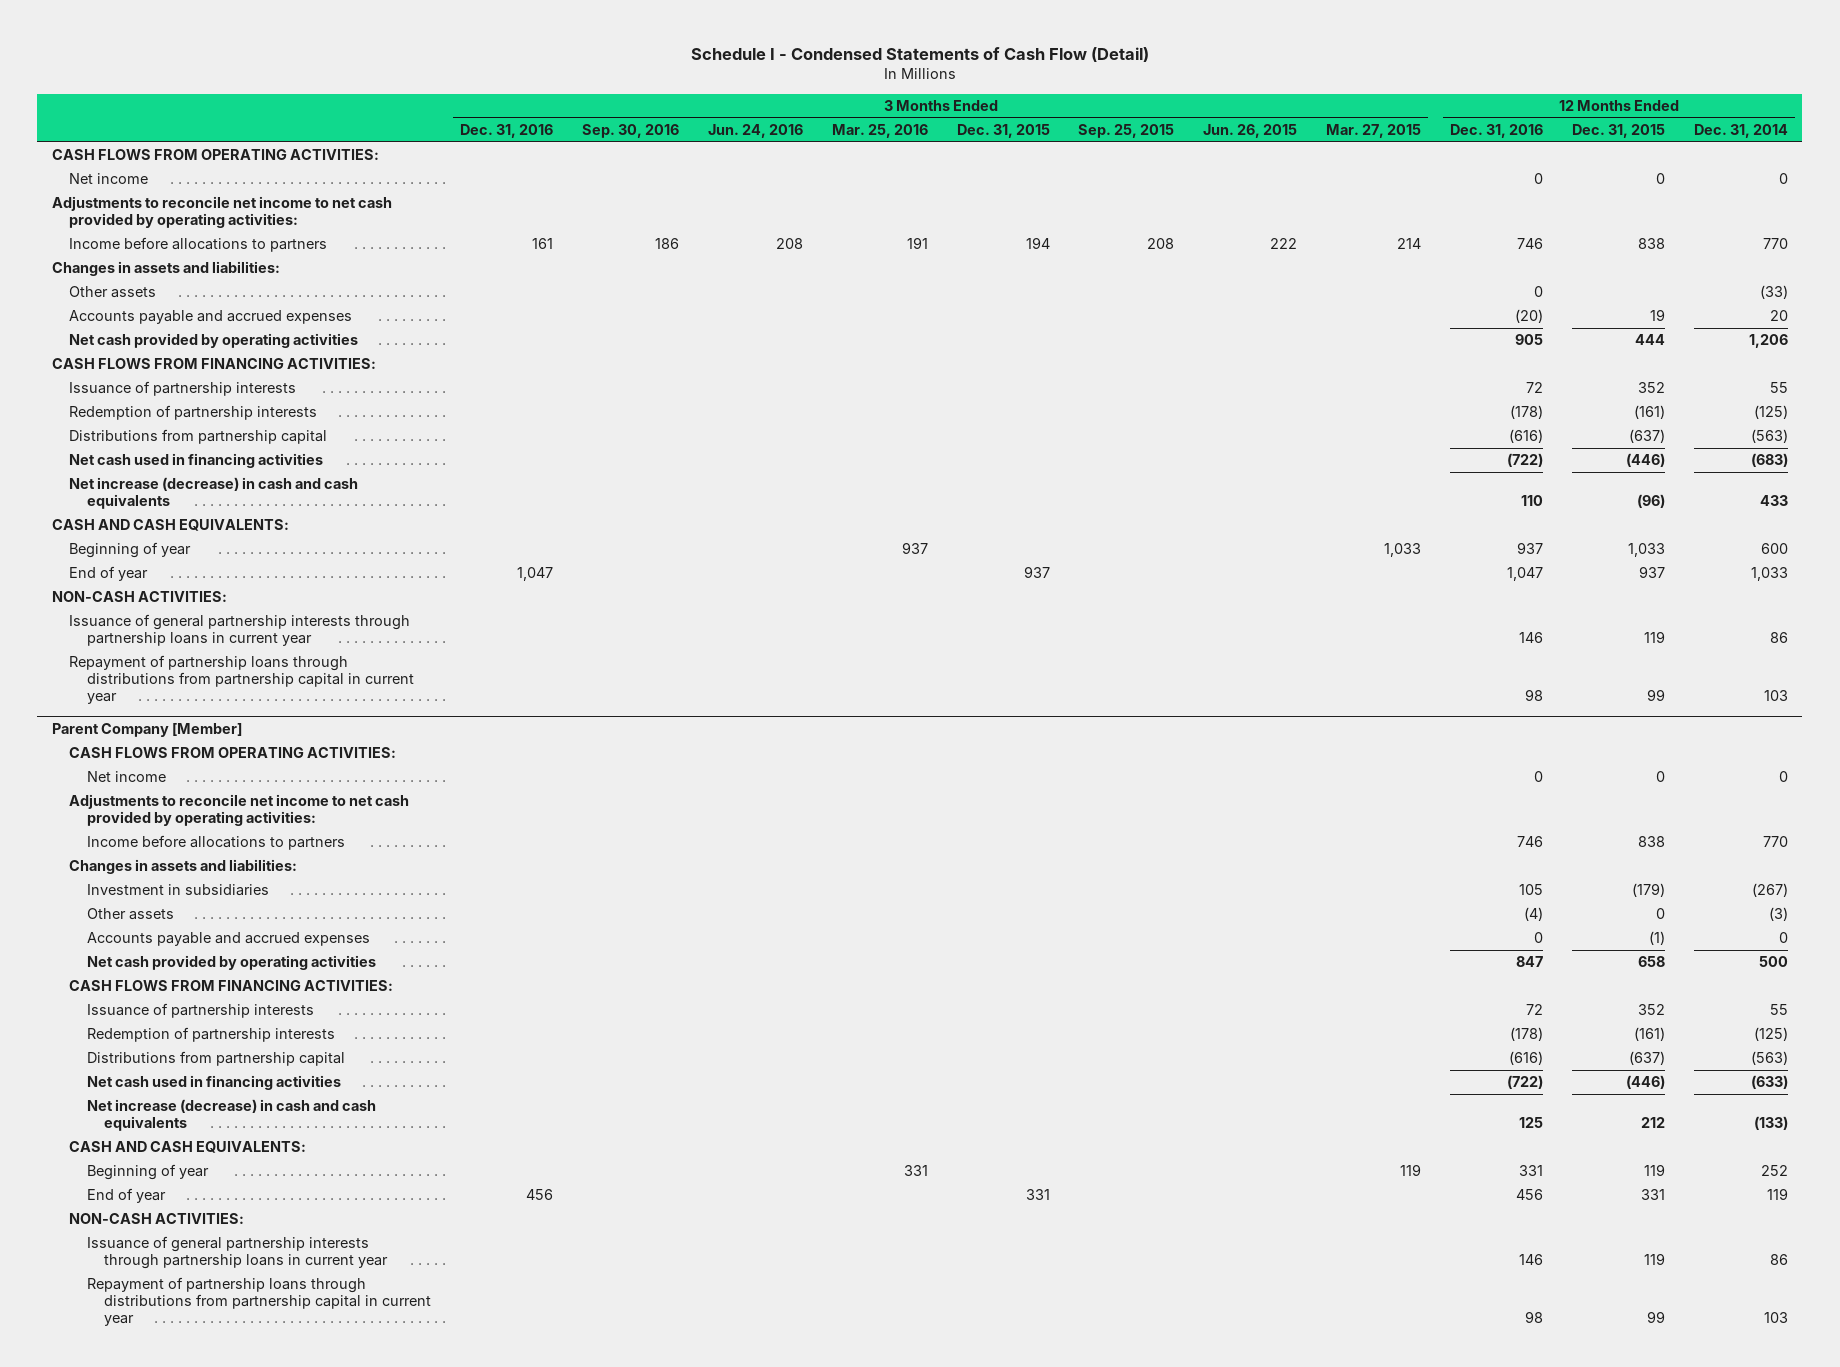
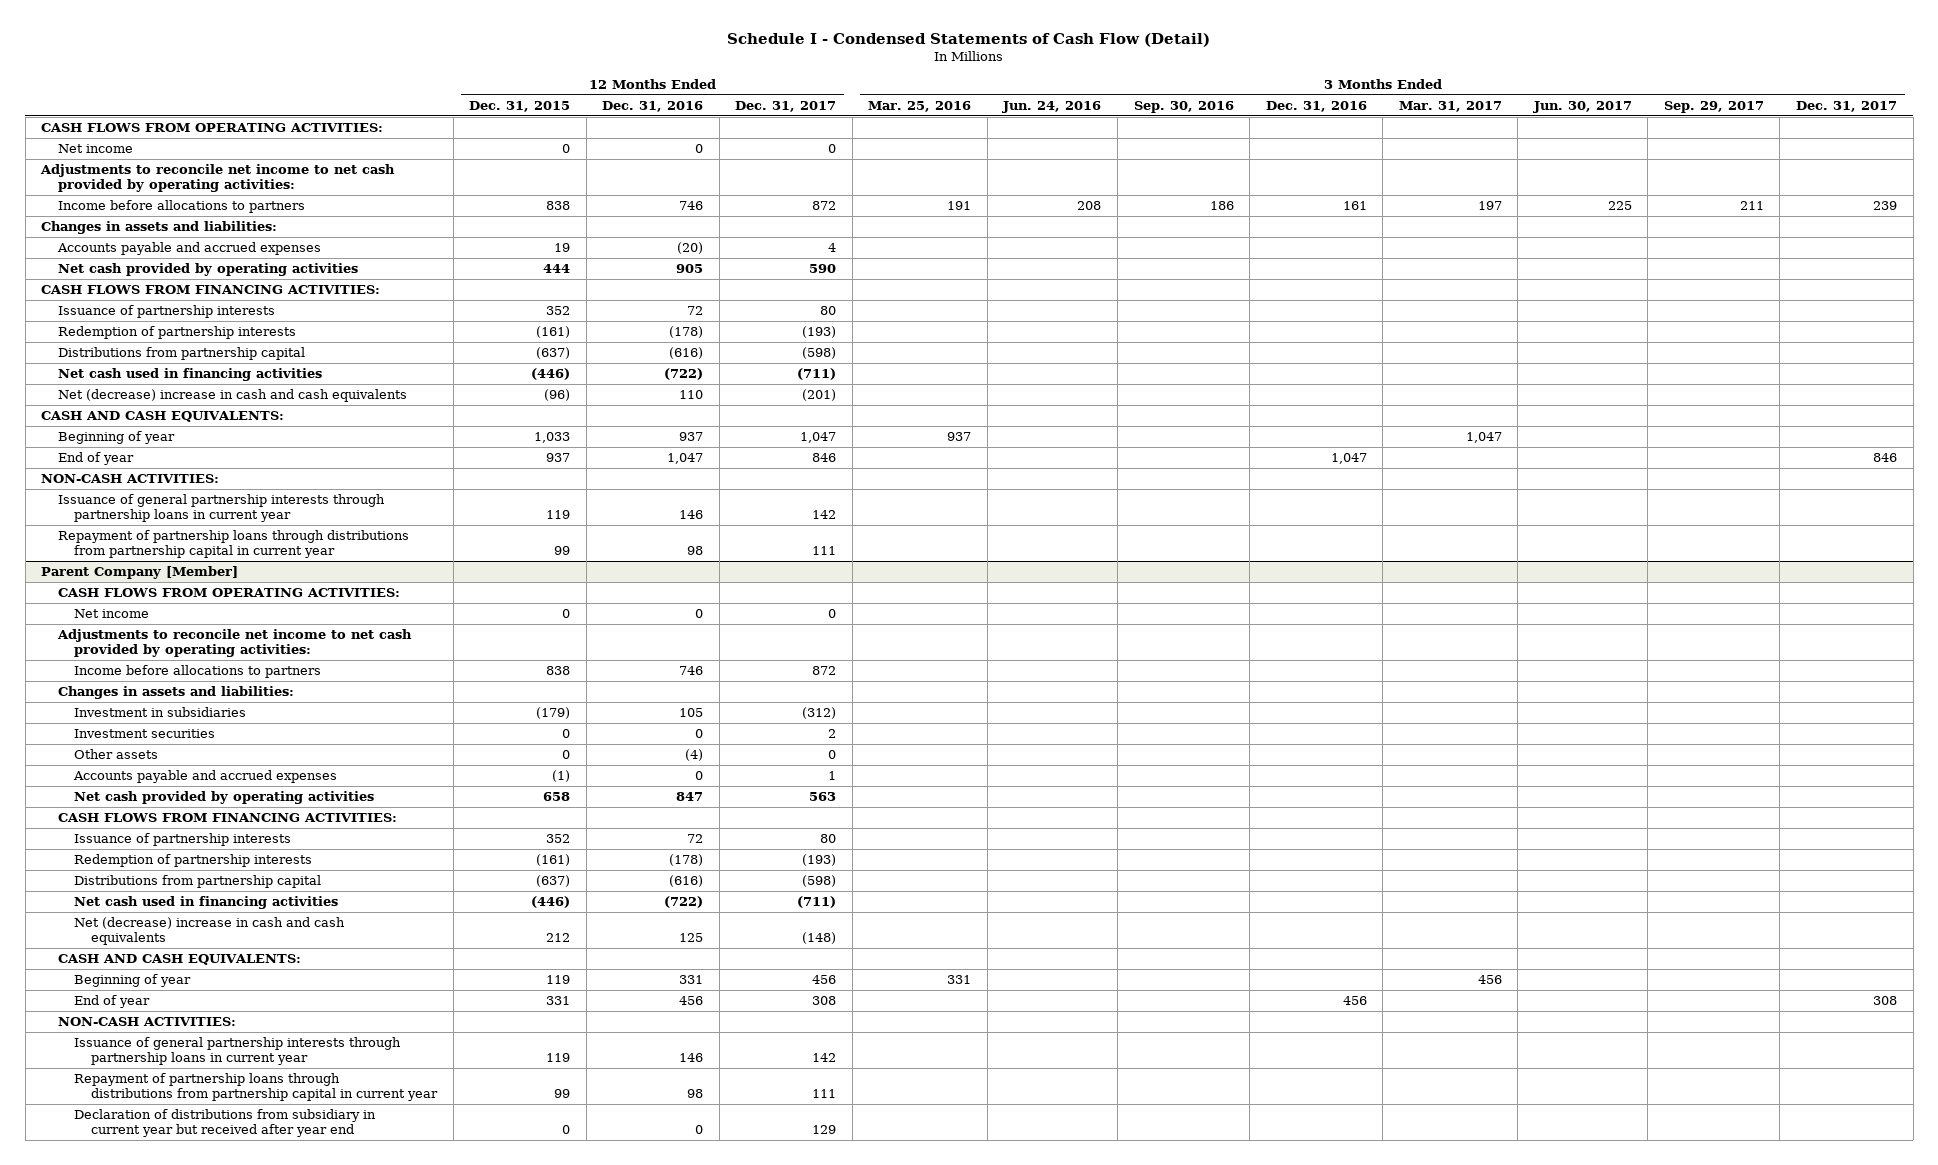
- | 3 Months Ended Dec. 31, 2016 | 3 Months Ended Sep. 30, 2016 | 3 Months Ended Jun. 24, 2016 | 3 Months Ended Mar. 25, 2016 | 3 Months Ended Dec. 31, 2015 | 3 Months Ended Sep. 25, 2015 | 3 Months Ended Jun. 26, 2015 | 3 Months Ended Mar. 27, 2015 | 12 Months Ended Dec. 31, 2016 | 12 Months Ended Dec. 31, 2015 | 12 Months Ended Dec. 31, 2014
+ | 12 Months Ended Dec. 31, 2015 | 12 Months Ended Dec. 31, 2016 | 12 Months Ended Dec. 31, 2017 | 3 Months Ended Mar. 25, 2016 | 3 Months Ended Jun. 24, 2016 | 3 Months Ended Sep. 30, 2016 | 3 Months Ended Dec. 31, 2016 | 3 Months Ended Mar. 31, 2017 | 3 Months Ended Jun. 30, 2017 | 3 Months Ended Sep. 29, 2017 | 3 Months Ended Dec. 31, 2017
- Other assets | | | | | | | | | 0 | | (33)
- Net increase (decrease) in cash and cash equivalents | | | | | | | | | 110 | (96) | 433
+ Net (decrease) increase in cash and cash equivalents | (96) | 110 | (201) | | | | | | | |
@ Parent Company [Member]
+ Investment securities | 0 | 0 | 2 | | | | | | | |
- Net increase (decrease) in cash and cash equivalents | | | | | | | | | 125 | 212 | (133)
+ Net (decrease) increase in cash and cash equivalents | 212 | 125 | (148) | | | | | | | |
+ Declaration of distributions from subsidiary in current year but received after year end | 0 | 0 | 129 | | | | | | | |

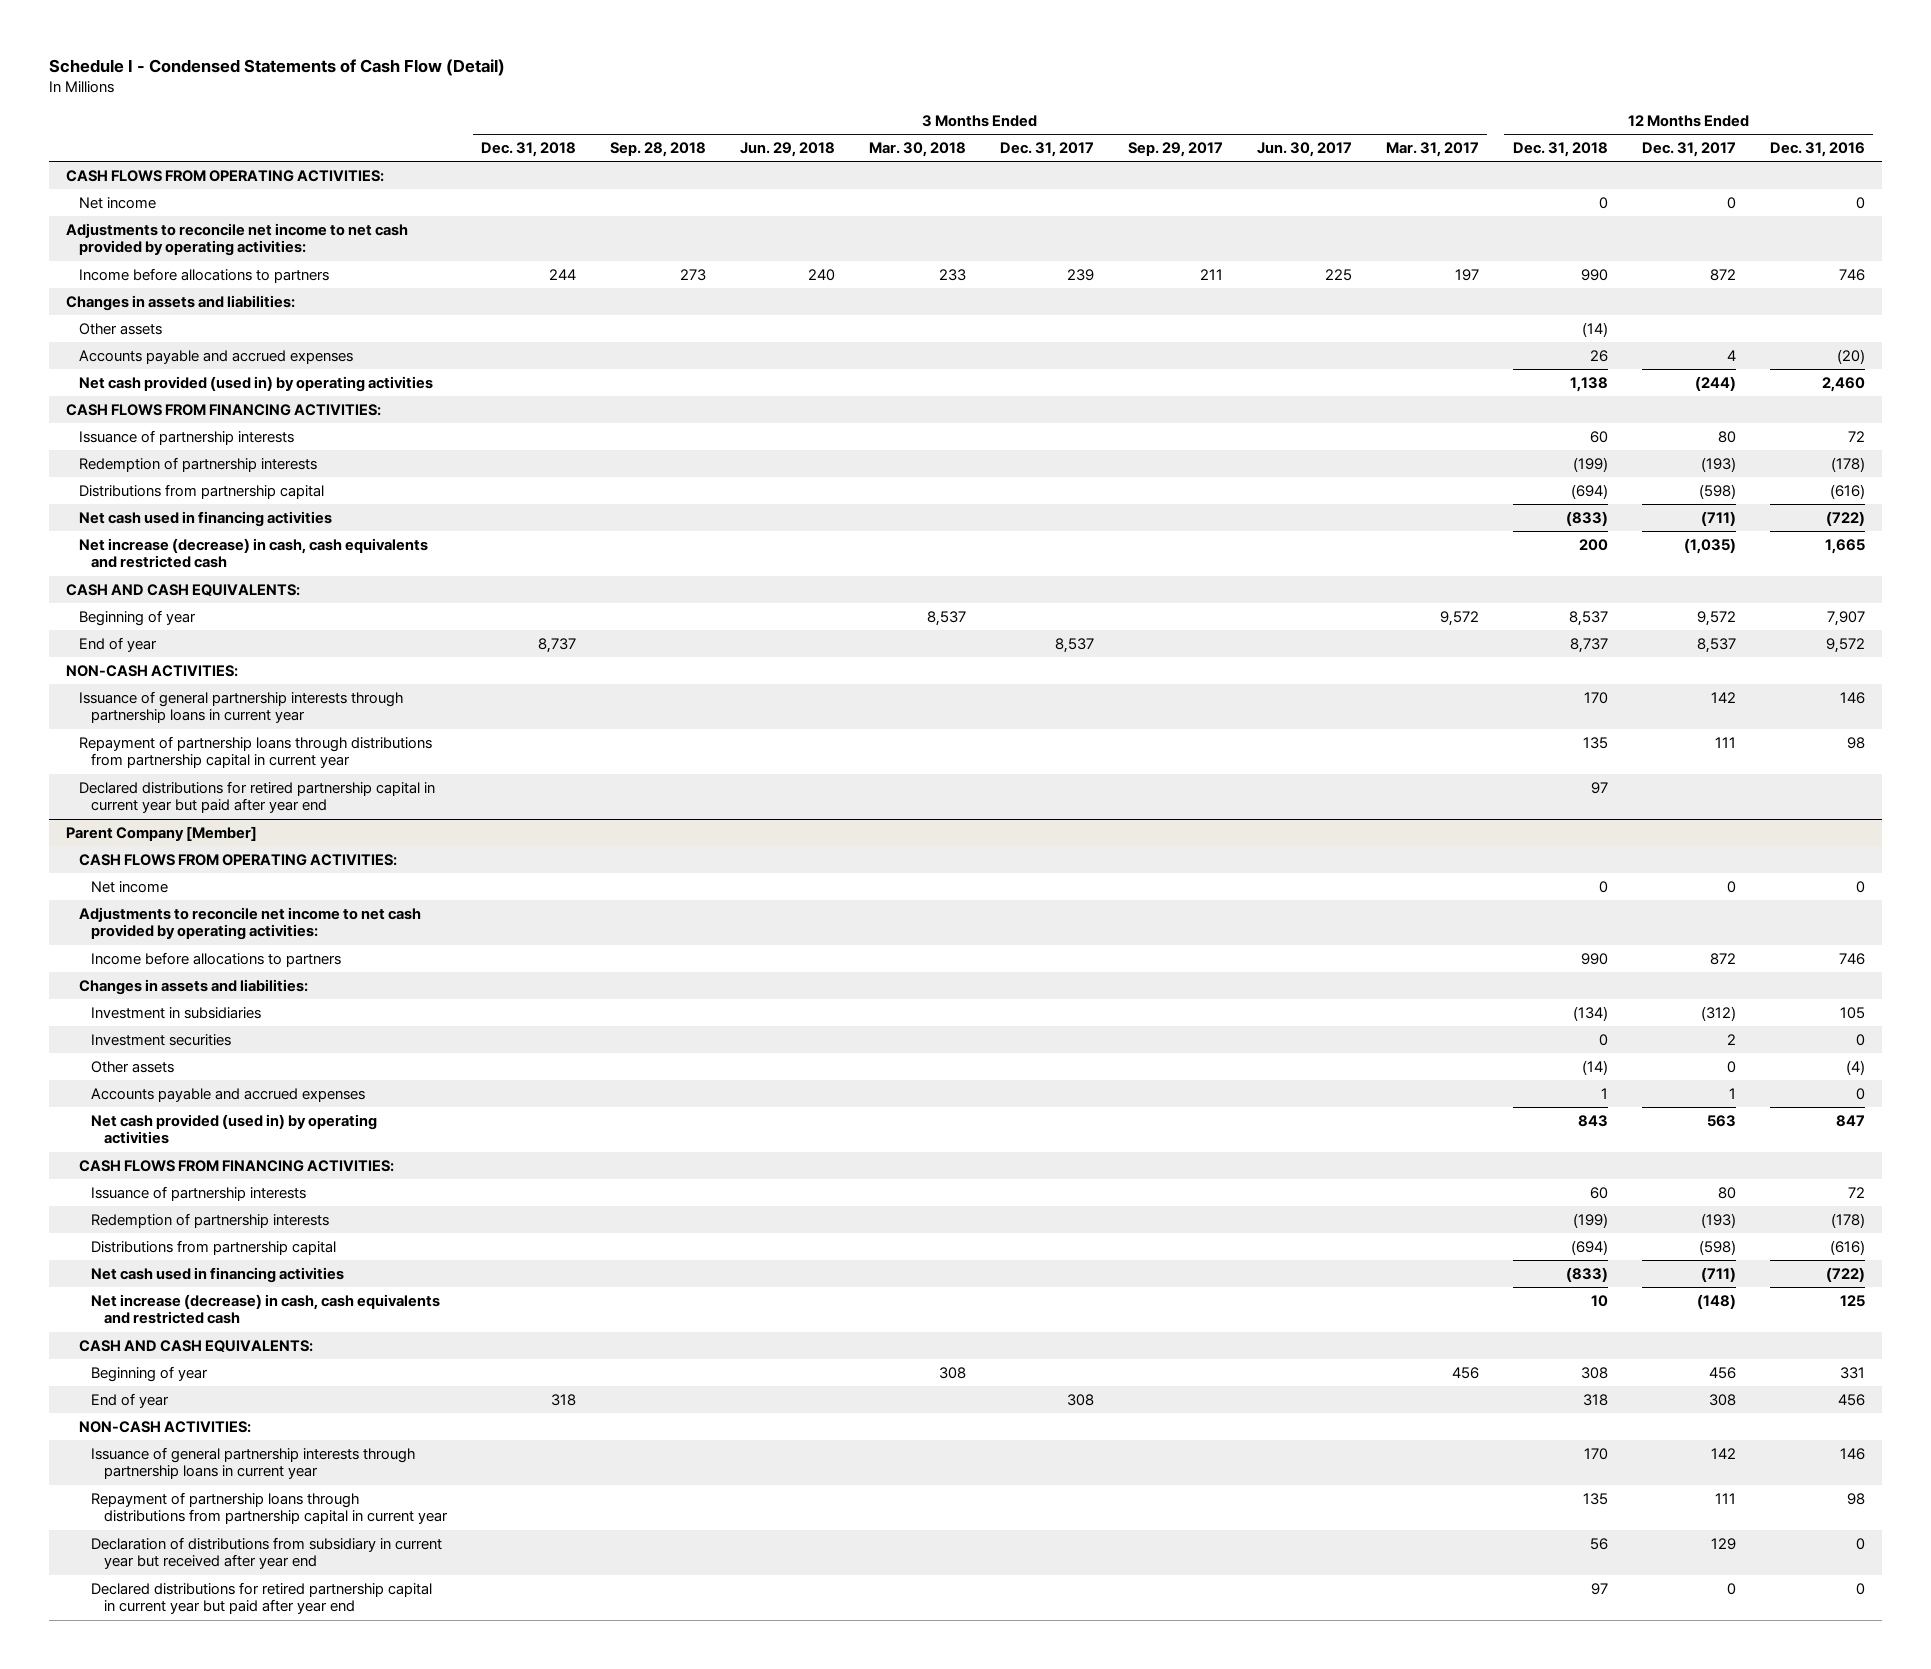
- | 12 Months Ended Dec. 31, 2015 | 12 Months Ended Dec. 31, 2016 | 12 Months Ended Dec. 31, 2017 | 3 Months Ended Mar. 25, 2016 | 3 Months Ended Jun. 24, 2016 | 3 Months Ended Sep. 30, 2016 | 3 Months Ended Dec. 31, 2016 | 3 Months Ended Mar. 31, 2017 | 3 Months Ended Jun. 30, 2017 | 3 Months Ended Sep. 29, 2017 | 3 Months Ended Dec. 31, 2017
+ | 3 Months Ended Dec. 31, 2018 | 3 Months Ended Sep. 28, 2018 | 3 Months Ended Jun. 29, 2018 | 3 Months Ended Mar. 30, 2018 | 3 Months Ended Dec. 31, 2017 | 3 Months Ended Sep. 29, 2017 | 3 Months Ended Jun. 30, 2017 | 3 Months Ended Mar. 31, 2017 | 12 Months Ended Dec. 31, 2018 | 12 Months Ended Dec. 31, 2017 | 12 Months Ended Dec. 31, 2016
+ Other assets | | | | | | | | | (14) | |
- Net cash provided by operating activities | 444 | 905 | 590 | | | | | | | |
+ Net cash provided (used in) by operating activities | | | | | | | | | 1,138 | (244) | 2,460
- Net (decrease) increase in cash and cash equivalents | (96) | 110 | (201) | | | | | | | |
+ Net increase (decrease) in cash, cash equivalents and restricted cash | | | | | | | | | 200 | (1,035) | 1,665
- Beginning of year | 1,033 | 937 | 1,047 | 937 | | | | 1,047 | | |
- End of year | 937 | 1,047 | 846 | | | | 1,047 | | | | 846
+ Beginning of year | | | | 8,537 | | | | 9,572 | 8,537 | 9,572 | 7,907
+ End of year | 8,737 | | | | 8,537 | | | | 8,737 | 8,537 | 9,572
+ Declared distributions for retired partnership capital in current year but paid after year end | | | | | | | | | 97 | |
@ Parent Company [Member]
- Net cash provided by operating activities | 658 | 847 | 563 | | | | | | | |
+ Net cash provided (used in) by operating activities | | | | | | | | | 843 | 563 | 847
- Net (decrease) increase in cash and cash equivalents | 212 | 125 | (148) | | | | | | | |
+ Net increase (decrease) in cash, cash equivalents and restricted cash | | | | | | | | | 10 | (148) | 125
+ Declared distributions for retired partnership capital in current year but paid after year end | | | | | | | | | 97 | 0 | 0

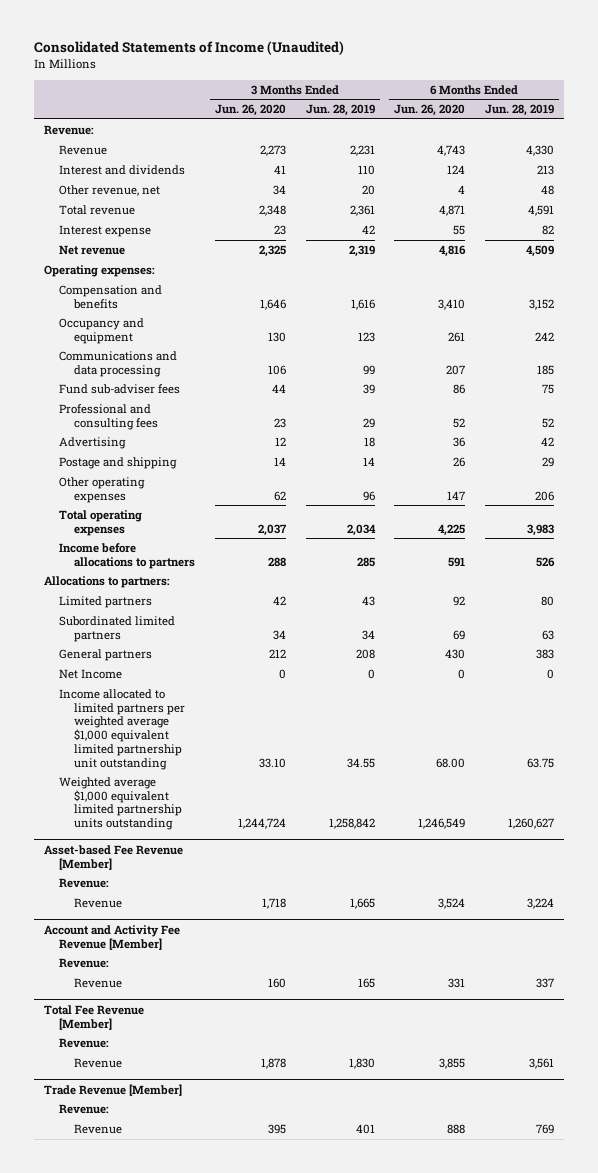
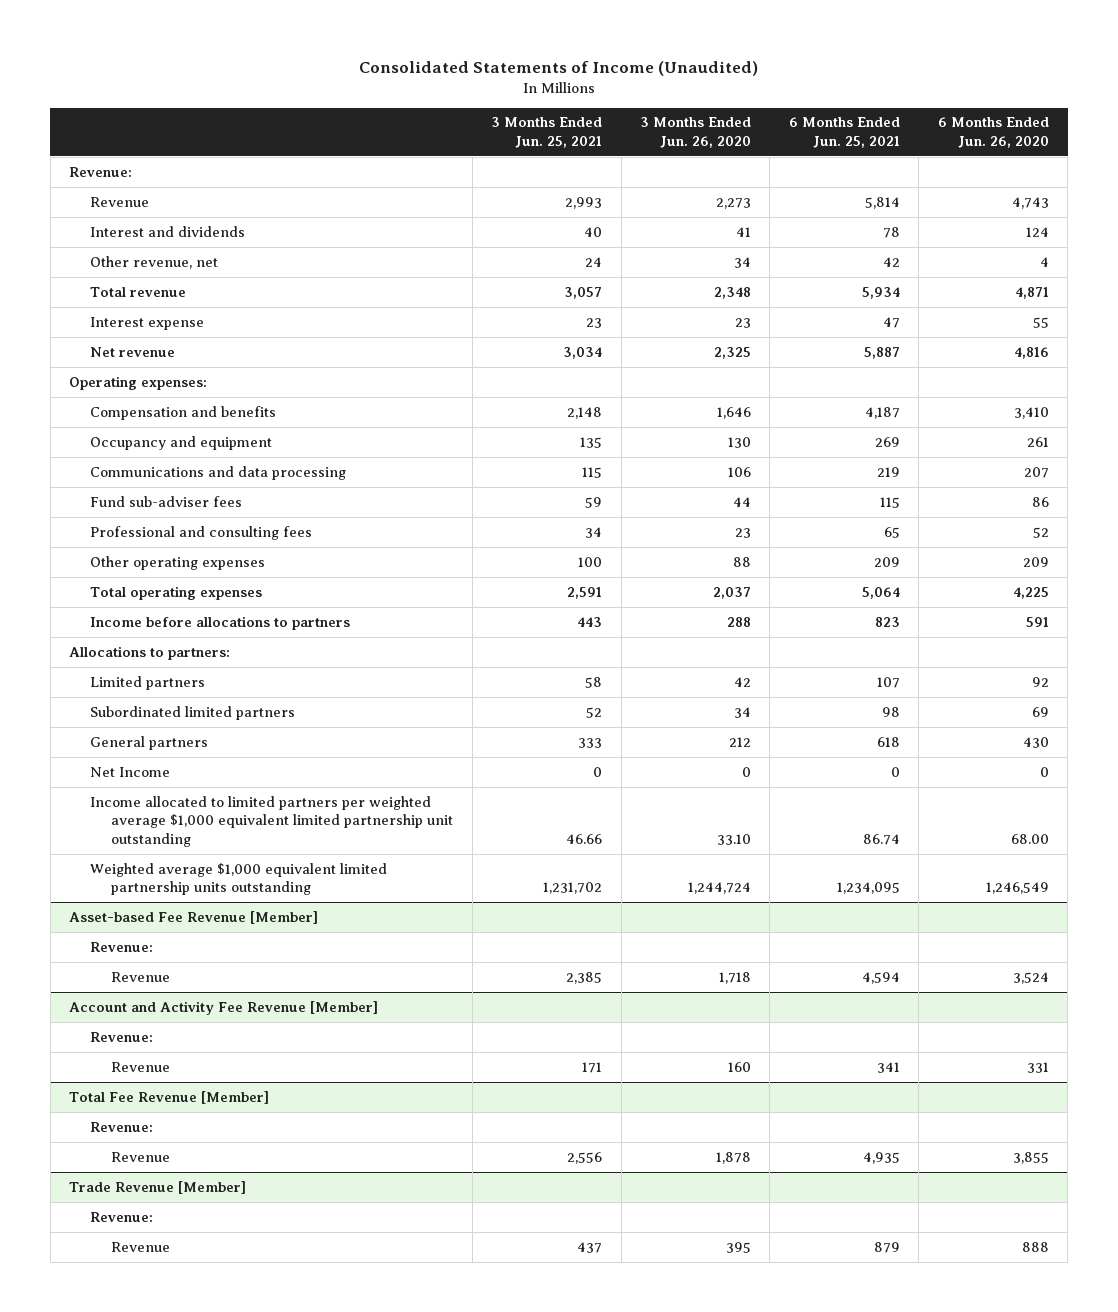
- | 3 Months Ended Jun. 26, 2020 | 3 Months Ended Jun. 28, 2019 | 6 Months Ended Jun. 26, 2020 | 6 Months Ended Jun. 28, 2019
+ | 3 Months Ended Jun. 25, 2021 | 3 Months Ended Jun. 26, 2020 | 6 Months Ended Jun. 25, 2021 | 6 Months Ended Jun. 26, 2020
- Advertising | 12 | 18 | 36 | 42
- Postage and shipping | 14 | 14 | 26 | 29
- Other operating expenses | 62 | 96 | 147 | 206
+ Other operating expenses | 100 | 88 | 209 | 209

